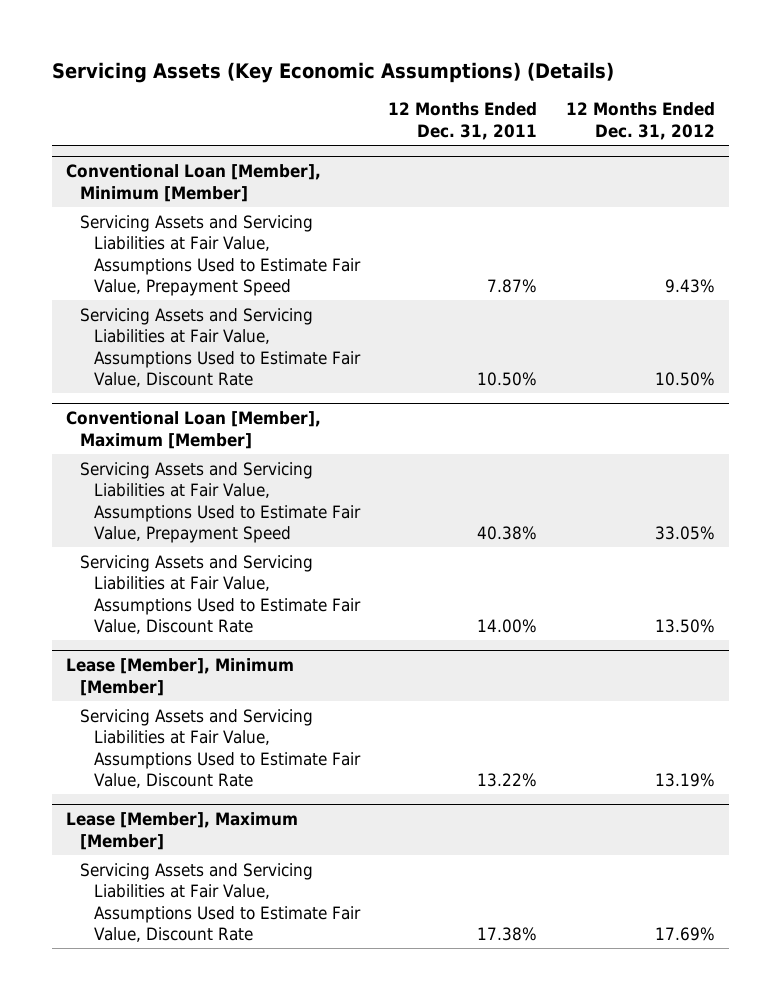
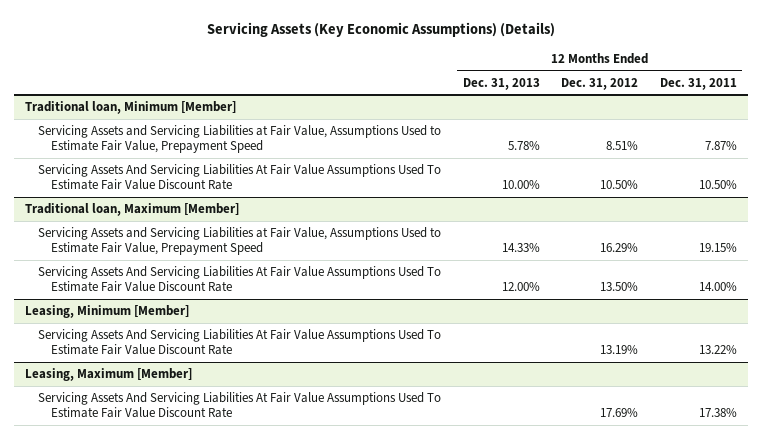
- | 12 Months Ended Dec. 31, 2011 | 12 Months Ended Dec. 31, 2012
+ | 12 Months Ended Dec. 31, 2013 | 12 Months Ended Dec. 31, 2012 | 12 Months Ended Dec. 31, 2011
- Conventional Loan [Member], Minimum [Member]
- Servicing Assets and Servicing Liabilities at Fair Value, Assumptions Used to Estimate Fair Value, Prepayment Speed | 7.87% | 9.43%
- Servicing Assets and Servicing Liabilities at Fair Value, Assumptions Used to Estimate Fair Value, Discount Rate | 10.50% | 10.50%
- Conventional Loan [Member], Maximum [Member]
- Servicing Assets and Servicing Liabilities at Fair Value, Assumptions Used to Estimate Fair Value, Prepayment Speed | 40.38% | 33.05%
- Servicing Assets and Servicing Liabilities at Fair Value, Assumptions Used to Estimate Fair Value, Discount Rate | 14.00% | 13.50%
- Lease [Member], Minimum [Member]
- Servicing Assets and Servicing Liabilities at Fair Value, Assumptions Used to Estimate Fair Value, Discount Rate | 13.22% | 13.19%
- Lease [Member], Maximum [Member]
- Servicing Assets and Servicing Liabilities at Fair Value, Assumptions Used to Estimate Fair Value, Discount Rate | 17.38% | 17.69%
+ Traditional loan, Minimum [Member]
+ Servicing Assets and Servicing Liabilities at Fair Value, Assumptions Used to Estimate Fair Value, Prepayment Speed | 5.78% | 8.51% | 7.87%
+ Servicing Assets And Servicing Liabilities At Fair Value Assumptions Used To Estimate Fair Value Discount Rate | 10.00% | 10.50% | 10.50%
+ Traditional loan, Maximum [Member]
+ Servicing Assets and Servicing Liabilities at Fair Value, Assumptions Used to Estimate Fair Value, Prepayment Speed | 14.33% | 16.29% | 19.15%
+ Servicing Assets And Servicing Liabilities At Fair Value Assumptions Used To Estimate Fair Value Discount Rate | 12.00% | 13.50% | 14.00%
+ Leasing, Minimum [Member]
+ Servicing Assets And Servicing Liabilities At Fair Value Assumptions Used To Estimate Fair Value Discount Rate | | 13.19% | 13.22%
+ Leasing, Maximum [Member]
+ Servicing Assets And Servicing Liabilities At Fair Value Assumptions Used To Estimate Fair Value Discount Rate | | 17.69% | 17.38%

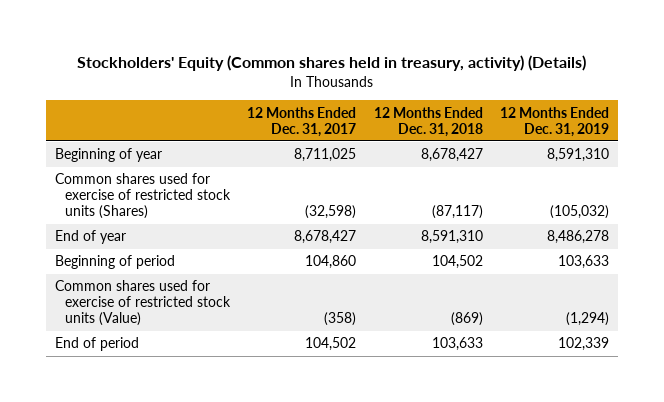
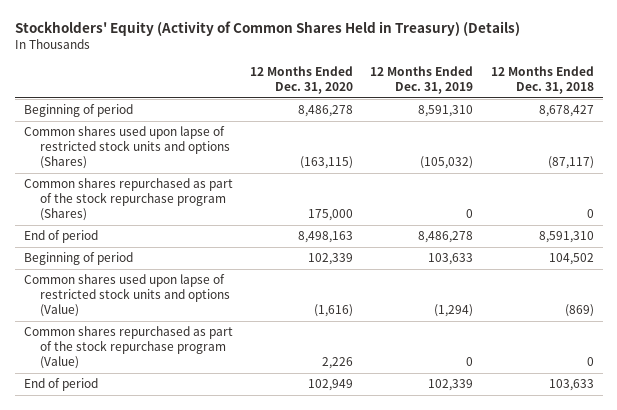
- Stockholders' Equity (Common shares held in treasury, activity) (Details)
+ Stockholders' Equity (Activity of Common Shares Held in Treasury) (Details)
- | 12 Months Ended Dec. 31, 2017 | 12 Months Ended Dec. 31, 2018 | 12 Months Ended Dec. 31, 2019
+ | 12 Months Ended Dec. 31, 2020 | 12 Months Ended Dec. 31, 2019 | 12 Months Ended Dec. 31, 2018
- Beginning of year | 8,711,025 | 8,678,427 | 8,591,310
- Common shares used for exercise of restricted stock units (Shares) | (32,598) | (87,117) | (105,032)
- End of year | 8,678,427 | 8,591,310 | 8,486,278
+ Beginning of period | 8,486,278 | 8,591,310 | 8,678,427
+ Common shares used upon lapse of restricted stock units and options (Shares) | (163,115) | (105,032) | (87,117)
+ Common shares repurchased as part of the stock repurchase program (Shares) | 175,000 | 0 | 0
+ End of period | 8,498,163 | 8,486,278 | 8,591,310
- Common shares used for exercise of restricted stock units (Value) | (358) | (869) | (1,294)
+ Common shares used upon lapse of restricted stock units and options (Value) | (1,616) | (1,294) | (869)
+ Common shares repurchased as part of the stock repurchase program (Value) | 2,226 | 0 | 0

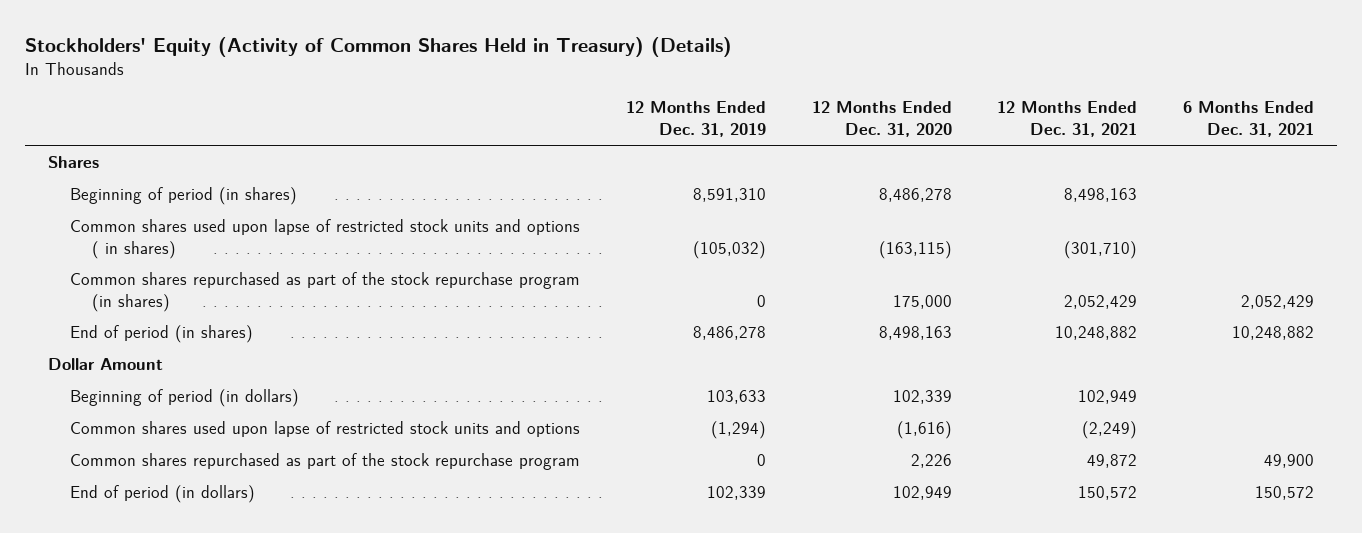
- | 12 Months Ended Dec. 31, 2020 | 12 Months Ended Dec. 31, 2019 | 12 Months Ended Dec. 31, 2018
+ | 12 Months Ended Dec. 31, 2019 | 12 Months Ended Dec. 31, 2020 | 12 Months Ended Dec. 31, 2021 | 6 Months Ended Dec. 31, 2021
- Beginning of period | 8,486,278 | 8,591,310 | 8,678,427
- Common shares used upon lapse of restricted stock units and options (Shares) | (163,115) | (105,032) | (87,117)
- Common shares repurchased as part of the stock repurchase program (Shares) | 175,000 | 0 | 0
- End of period | 8,498,163 | 8,486,278 | 8,591,310
- Beginning of period | 102,339 | 103,633 | 104,502
- Common shares used upon lapse of restricted stock units and options (Value) | (1,616) | (1,294) | (869)
- Common shares repurchased as part of the stock repurchase program (Value) | 2,226 | 0 | 0
- End of period | 102,949 | 102,339 | 103,633
+ Shares
+ Beginning of period (in shares) | 8,591,310 | 8,486,278 | 8,498,163 |
+ Common shares used upon lapse of restricted stock units and options ( in shares) | (105,032) | (163,115) | (301,710) |
+ Common shares repurchased as part of the stock repurchase program (in shares) | 0 | 175,000 | 2,052,429 | 2,052,429
+ End of period (in shares) | 8,486,278 | 8,498,163 | 10,248,882 | 10,248,882
+ Dollar Amount
+ Beginning of period (in dollars) | 103,633 | 102,339 | 102,949 |
+ Common shares used upon lapse of restricted stock units and options | (1,294) | (1,616) | (2,249) |
+ Common shares repurchased as part of the stock repurchase program | 0 | 2,226 | 49,872 | 49,900
+ End of period (in dollars) | 102,339 | 102,949 | 150,572 | 150,572

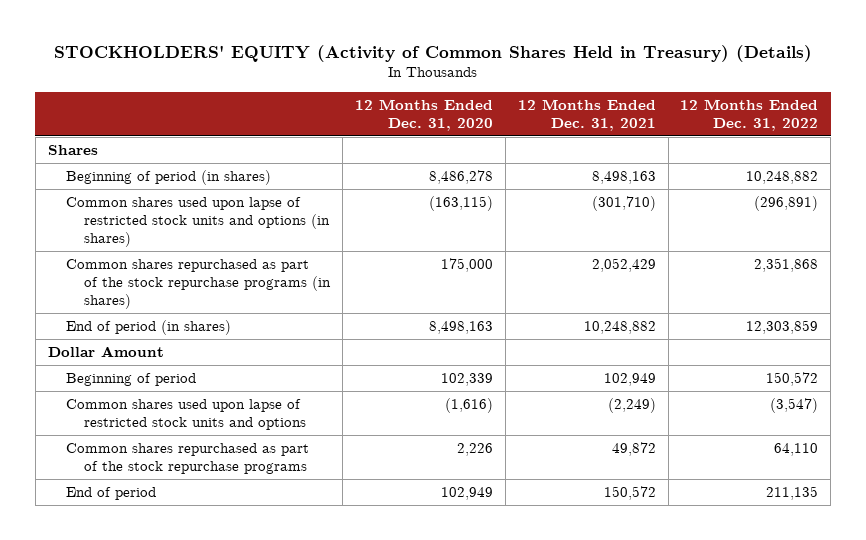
- Stockholders' Equity (Activity of Common Shares Held in Treasury) (Details)
+ STOCKHOLDERS' EQUITY (Activity of Common Shares Held in Treasury) (Details)
- | 12 Months Ended Dec. 31, 2019 | 12 Months Ended Dec. 31, 2020 | 12 Months Ended Dec. 31, 2021 | 6 Months Ended Dec. 31, 2021
+ | 12 Months Ended Dec. 31, 2020 | 12 Months Ended Dec. 31, 2021 | 12 Months Ended Dec. 31, 2022
- Common shares used upon lapse of restricted stock units and options ( in shares) | (105,032) | (163,115) | (301,710) |
- Common shares repurchased as part of the stock repurchase program (in shares) | 0 | 175,000 | 2,052,429 | 2,052,429
+ Common shares used upon lapse of restricted stock units and options (in shares) | (163,115) | (301,710) | (296,891)
+ Common shares repurchased as part of the stock repurchase programs (in shares) | 175,000 | 2,052,429 | 2,351,868
- Beginning of period (in dollars) | 103,633 | 102,339 | 102,949 |
+ Beginning of period | 102,339 | 102,949 | 150,572
- Common shares repurchased as part of the stock repurchase program | 0 | 2,226 | 49,872 | 49,900
- End of period (in dollars) | 102,339 | 102,949 | 150,572 | 150,572
+ Common shares repurchased as part of the stock repurchase programs | 2,226 | 49,872 | 64,110
+ End of period | 102,949 | 150,572 | 211,135

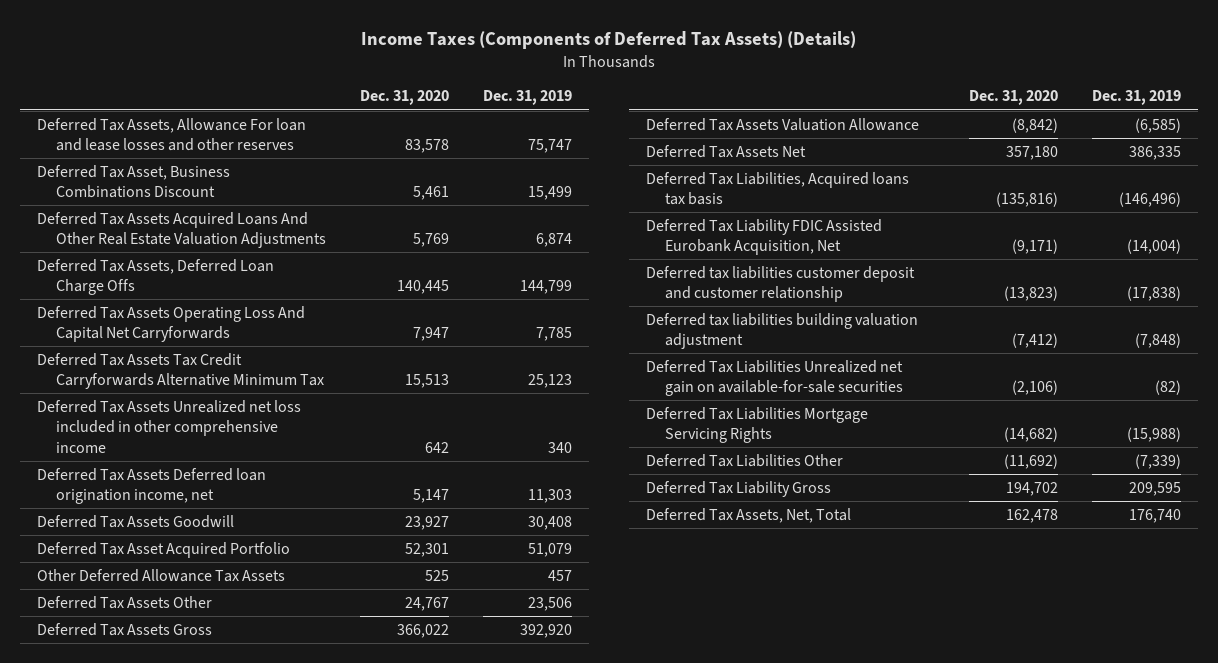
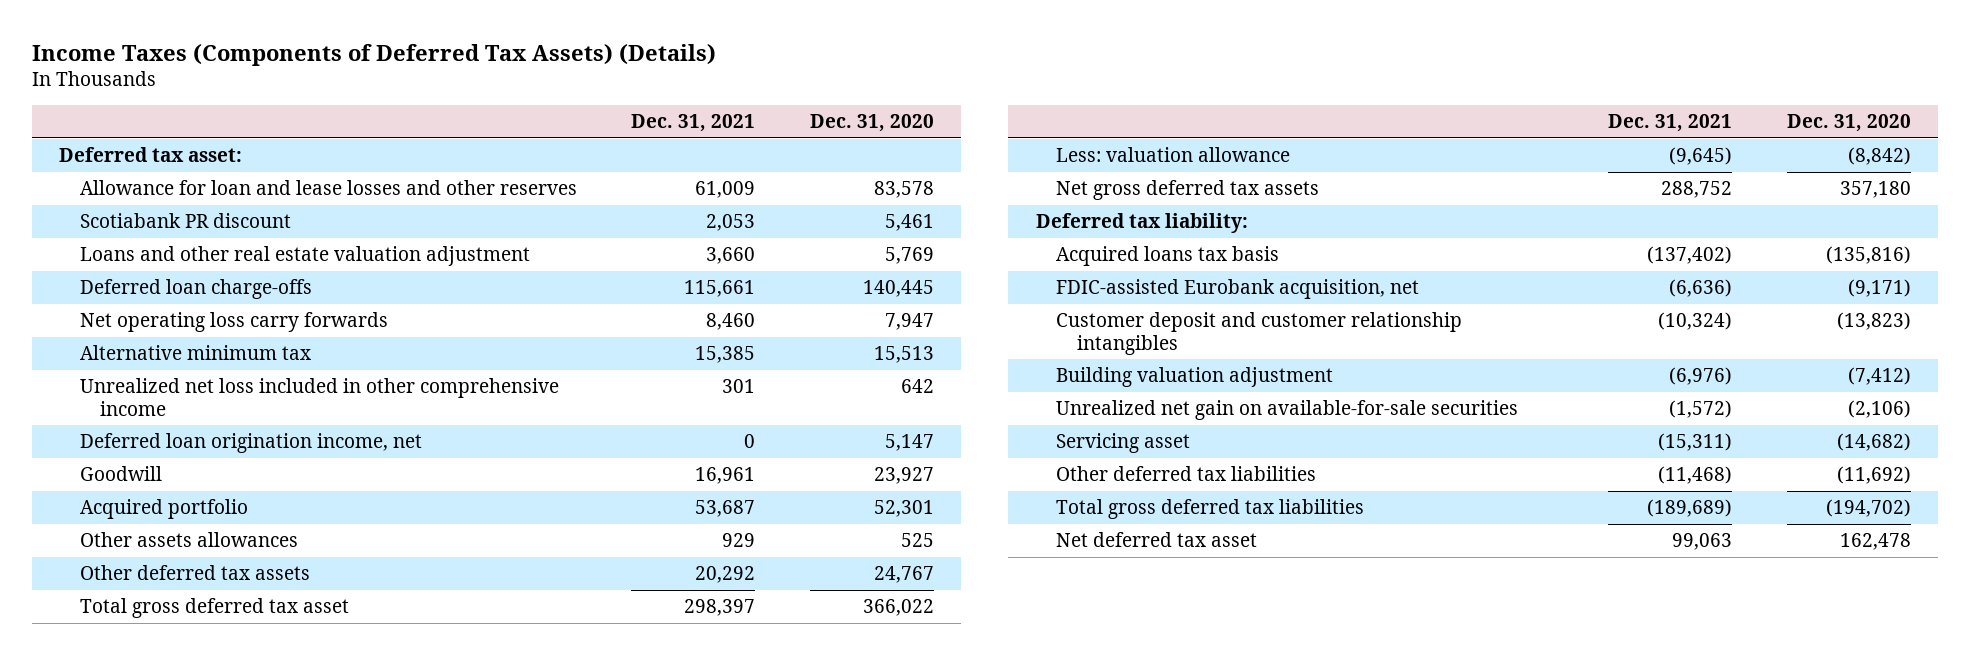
- | Dec. 31, 2020 | Dec. 31, 2019
+ | Dec. 31, 2021 | Dec. 31, 2020
- Deferred Tax Assets, Allowance For loan and lease losses and other reserves | 83,578 | 75,747
- Deferred Tax Asset, Business Combinations Discount | 5,461 | 15,499
- Deferred Tax Assets Acquired Loans And Other Real Estate Valuation Adjustments | 5,769 | 6,874
- Deferred Tax Assets, Deferred Loan Charge Offs | 140,445 | 144,799
- Deferred Tax Assets Operating Loss And Capital Net Carryforwards | 7,947 | 7,785
- Deferred Tax Assets Tax Credit Carryforwards Alternative Minimum Tax | 15,513 | 25,123
- Deferred Tax Assets Unrealized net loss included in other comprehensive income | 642 | 340
- Deferred Tax Assets Deferred loan origination income, net | 5,147 | 11,303
- Deferred Tax Assets Goodwill | 23,927 | 30,408
- Deferred Tax Asset Acquired Portfolio | 52,301 | 51,079
- Other Deferred Allowance Tax Assets | 525 | 457
- Deferred Tax Assets Other | 24,767 | 23,506
- Deferred Tax Assets Gross | 366,022 | 392,920
- Deferred Tax Assets Valuation Allowance | (8,842) | (6,585)
- Deferred Tax Assets Net | 357,180 | 386,335
- Deferred Tax Liabilities, Acquired loans tax basis | (135,816) | (146,496)
- Deferred Tax Liability FDIC Assisted Eurobank Acquisition, Net | (9,171) | (14,004)
- Deferred tax liabilities customer deposit and customer relationship | (13,823) | (17,838)
- Deferred tax liabilities building valuation adjustment | (7,412) | (7,848)
- Deferred Tax Liabilities Unrealized net gain on available-for-sale securities | (2,106) | (82)
- Deferred Tax Liabilities Mortgage Servicing Rights | (14,682) | (15,988)
- Deferred Tax Liabilities Other | (11,692) | (7,339)
- Deferred Tax Liability Gross | 194,702 | 209,595
- Deferred Tax Assets, Net, Total | 162,478 | 176,740
+ Deferred tax asset:
+ Allowance for loan and lease losses and other reserves | 61,009 | 83,578
+ Scotiabank PR discount | 2,053 | 5,461
+ Loans and other real estate valuation adjustment | 3,660 | 5,769
+ Deferred loan charge-offs | 115,661 | 140,445
+ Net operating loss carry forwards | 8,460 | 7,947
+ Alternative minimum tax | 15,385 | 15,513
+ Unrealized net loss included in other comprehensive income | 301 | 642
+ Deferred loan origination income, net | 0 | 5,147
+ Goodwill | 16,961 | 23,927
+ Acquired portfolio | 53,687 | 52,301
+ Other assets allowances | 929 | 525
+ Other deferred tax assets | 20,292 | 24,767
+ Total gross deferred tax asset | 298,397 | 366,022
+ Less: valuation allowance | (9,645) | (8,842)
+ Net gross deferred tax assets | 288,752 | 357,180
+ Deferred tax liability:
+ Acquired loans tax basis | (137,402) | (135,816)
+ FDIC-assisted Eurobank acquisition, net | (6,636) | (9,171)
+ Customer deposit and customer relationship intangibles | (10,324) | (13,823)
+ Building valuation adjustment | (6,976) | (7,412)
+ Unrealized net gain on available-for-sale securities | (1,572) | (2,106)
+ Servicing asset | (15,311) | (14,682)
+ Other deferred tax liabilities | (11,468) | (11,692)
+ Total gross deferred tax liabilities | (189,689) | (194,702)
+ Net deferred tax asset | 99,063 | 162,478

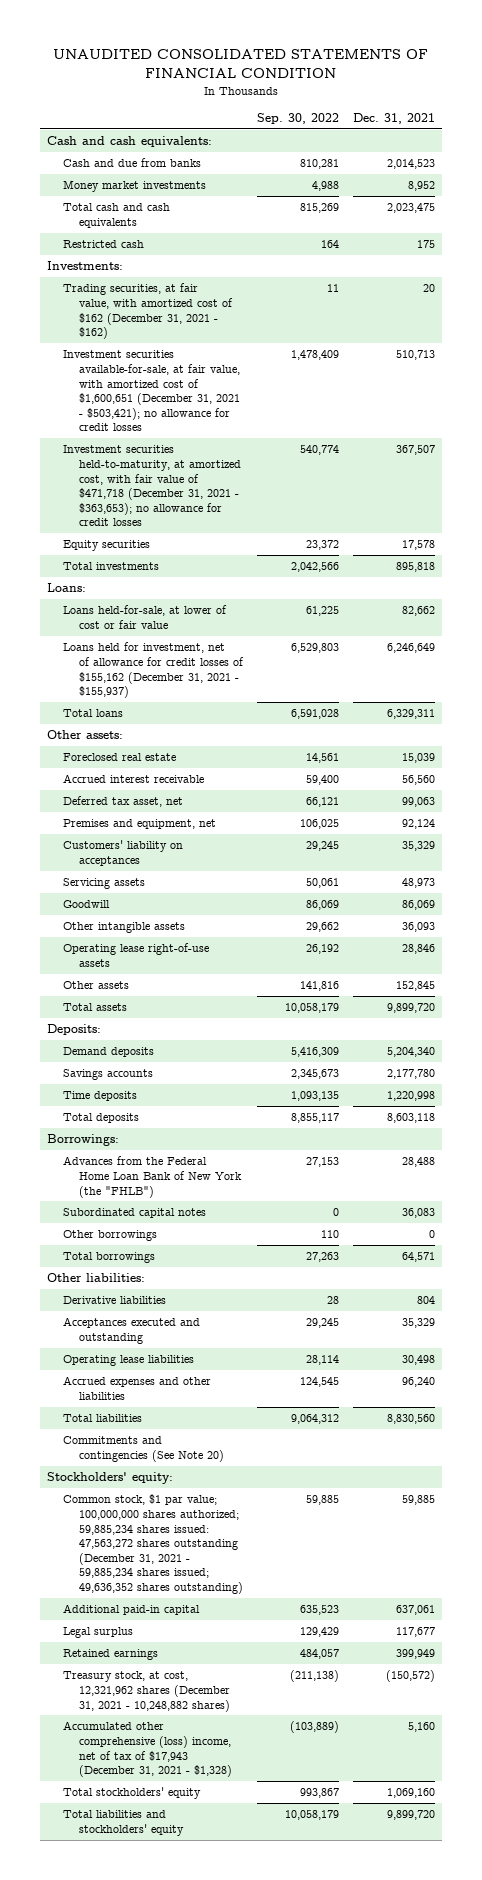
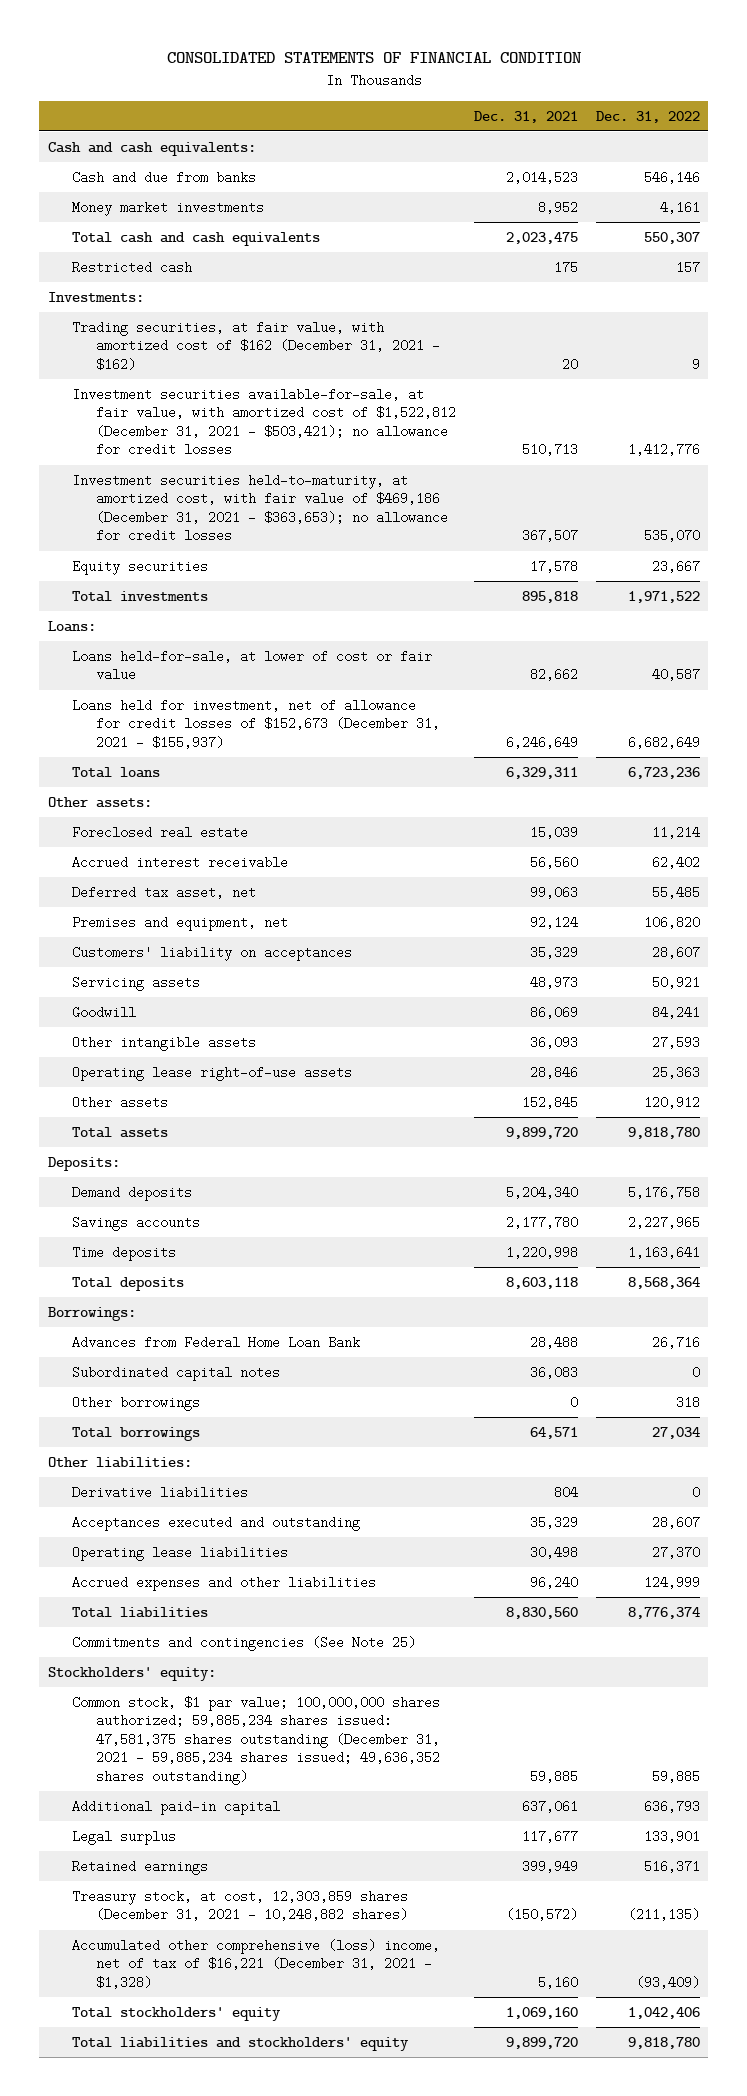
- UNAUDITED CONSOLIDATED STATEMENTS OF FINANCIAL CONDITION
+ CONSOLIDATED STATEMENTS OF FINANCIAL CONDITION
- | Sep. 30, 2022 | Dec. 31, 2021
+ | Dec. 31, 2021 | Dec. 31, 2022
- Investment securities available-for-sale, at fair value, with amortized cost of $1,600,651 (December 31, 2021 - $503,421); no allowance for credit losses | 1,478,409 | 510,713
- Investment securities held-to-maturity, at amortized cost, with fair value of $471,718 (December 31, 2021 - $363,653); no allowance for credit losses | 540,774 | 367,507
+ Investment securities available-for-sale, at fair value, with amortized cost of $1,522,812 (December 31, 2021 - $503,421); no allowance for credit losses | 510,713 | 1,412,776
+ Investment securities held-to-maturity, at amortized cost, with fair value of $469,186 (December 31, 2021 - $363,653); no allowance for credit losses | 367,507 | 535,070
- Loans held for investment, net of allowance for credit losses of $155,162 (December 31, 2021 - $155,937) | 6,529,803 | 6,246,649
+ Loans held for investment, net of allowance for credit losses of $152,673 (December 31, 2021 - $155,937) | 6,246,649 | 6,682,649
- Advances from the Federal Home Loan Bank of New York (the "FHLB") | 27,153 | 28,488
+ Advances from Federal Home Loan Bank | 28,488 | 26,716
- Commitments and contingencies (See Note 20)
+ Commitments and contingencies (See Note 25)
- Common stock, $1 par value; 100,000,000 shares authorized; 59,885,234 shares issued: 47,563,272 shares outstanding (December 31, 2021 - 59,885,234 shares issued; 49,636,352 shares outstanding) | 59,885 | 59,885
+ Common stock, $1 par value; 100,000,000 shares authorized; 59,885,234 shares issued: 47,581,375 shares outstanding (December 31, 2021 - 59,885,234 shares issued; 49,636,352 shares outstanding) | 59,885 | 59,885
- Treasury stock, at cost, 12,321,962 shares (December 31, 2021 - 10,248,882 shares) | (211,138) | (150,572)
- Accumulated other comprehensive (loss) income, net of tax of $17,943 (December 31, 2021 - $1,328) | (103,889) | 5,160
+ Treasury stock, at cost, 12,303,859 shares (December 31, 2021 - 10,248,882 shares) | (150,572) | (211,135)
+ Accumulated other comprehensive (loss) income, net of tax of $16,221 (December 31, 2021 - $1,328) | 5,160 | (93,409)

